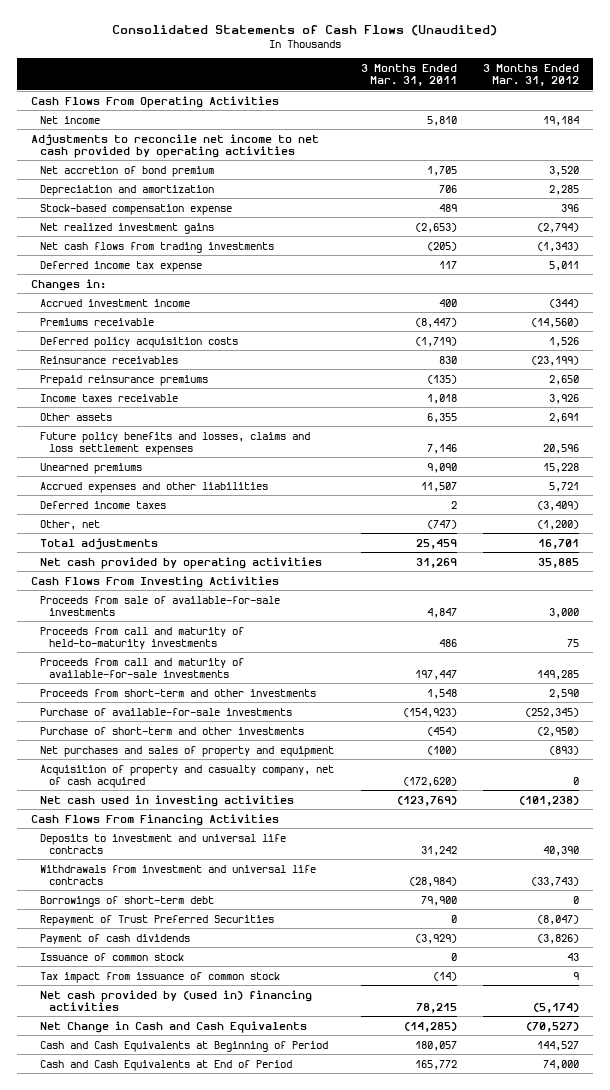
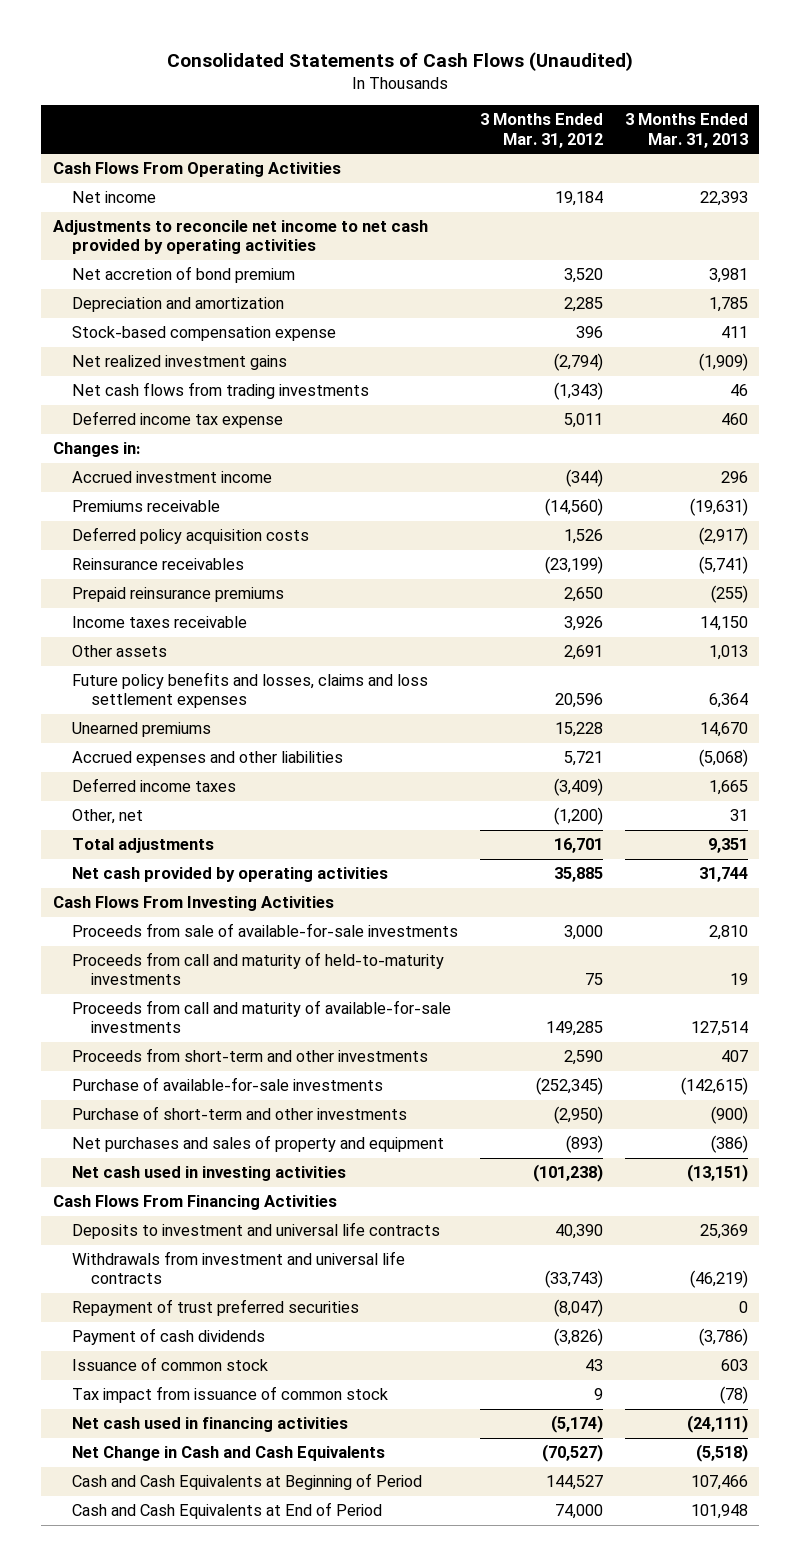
- | 3 Months Ended Mar. 31, 2011 | 3 Months Ended Mar. 31, 2012
+ | 3 Months Ended Mar. 31, 2012 | 3 Months Ended Mar. 31, 2013
- Acquisition of property and casualty company, net of cash acquired | (172,620) | 0
- Borrowings of short-term debt | 79,900 | 0
- Repayment of Trust Preferred Securities | 0 | (8,047)
+ Repayment of trust preferred securities | (8,047) | 0
- Net cash provided by (used in) financing activities | 78,215 | (5,174)
+ Net cash used in financing activities | (5,174) | (24,111)

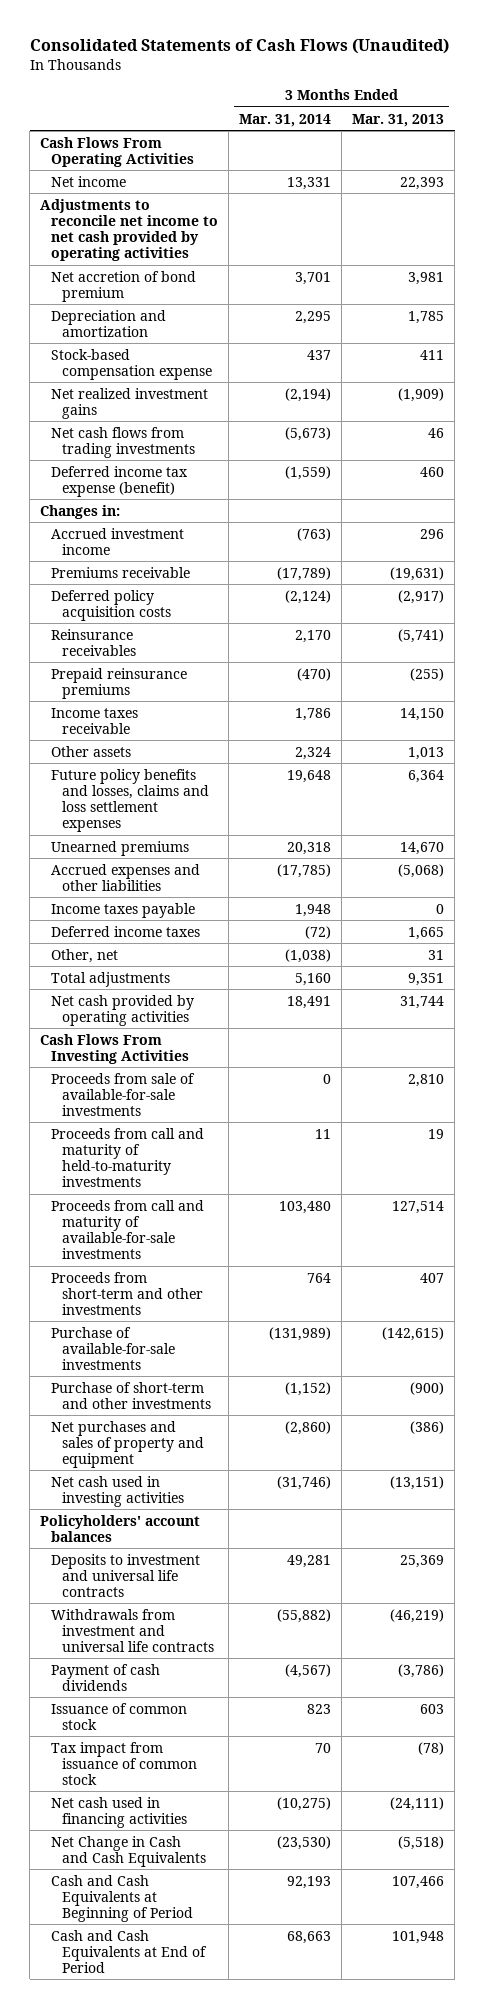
- | 3 Months Ended Mar. 31, 2012 | 3 Months Ended Mar. 31, 2013
+ | 3 Months Ended Mar. 31, 2014 | 3 Months Ended Mar. 31, 2013
- Deferred income tax expense | 5,011 | 460
+ Deferred income tax expense (benefit) | (1,559) | 460
+ Income taxes payable | 1,948 | 0
- Cash Flows From Financing Activities
+ Policyholders' account balances
- Repayment of trust preferred securities | (8,047) | 0

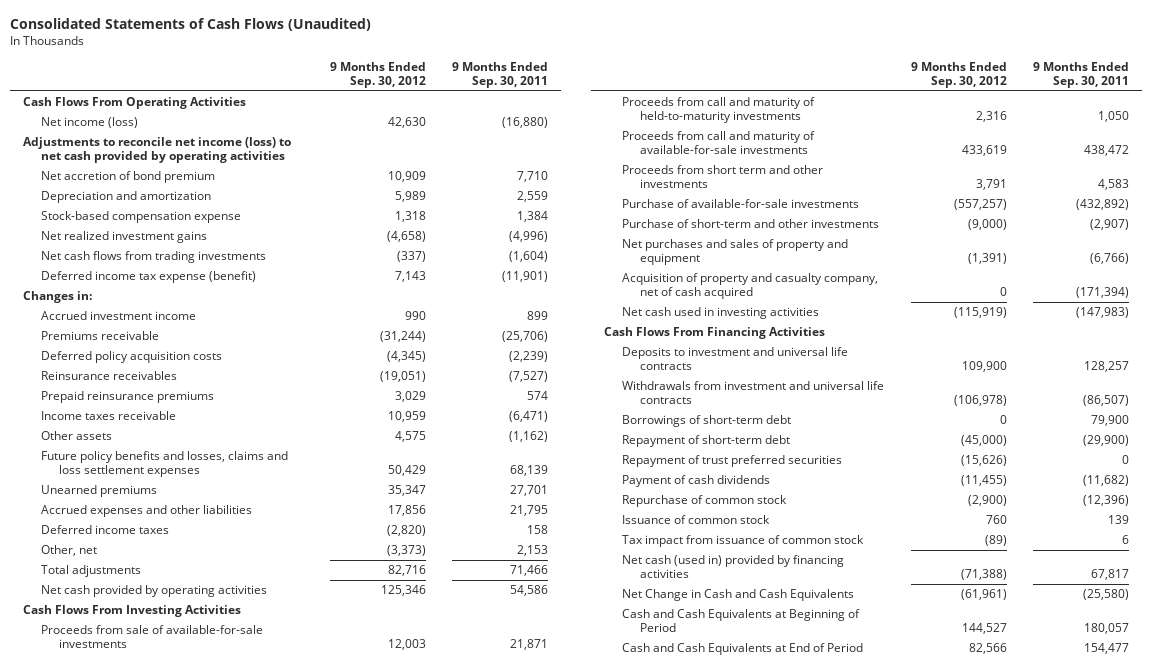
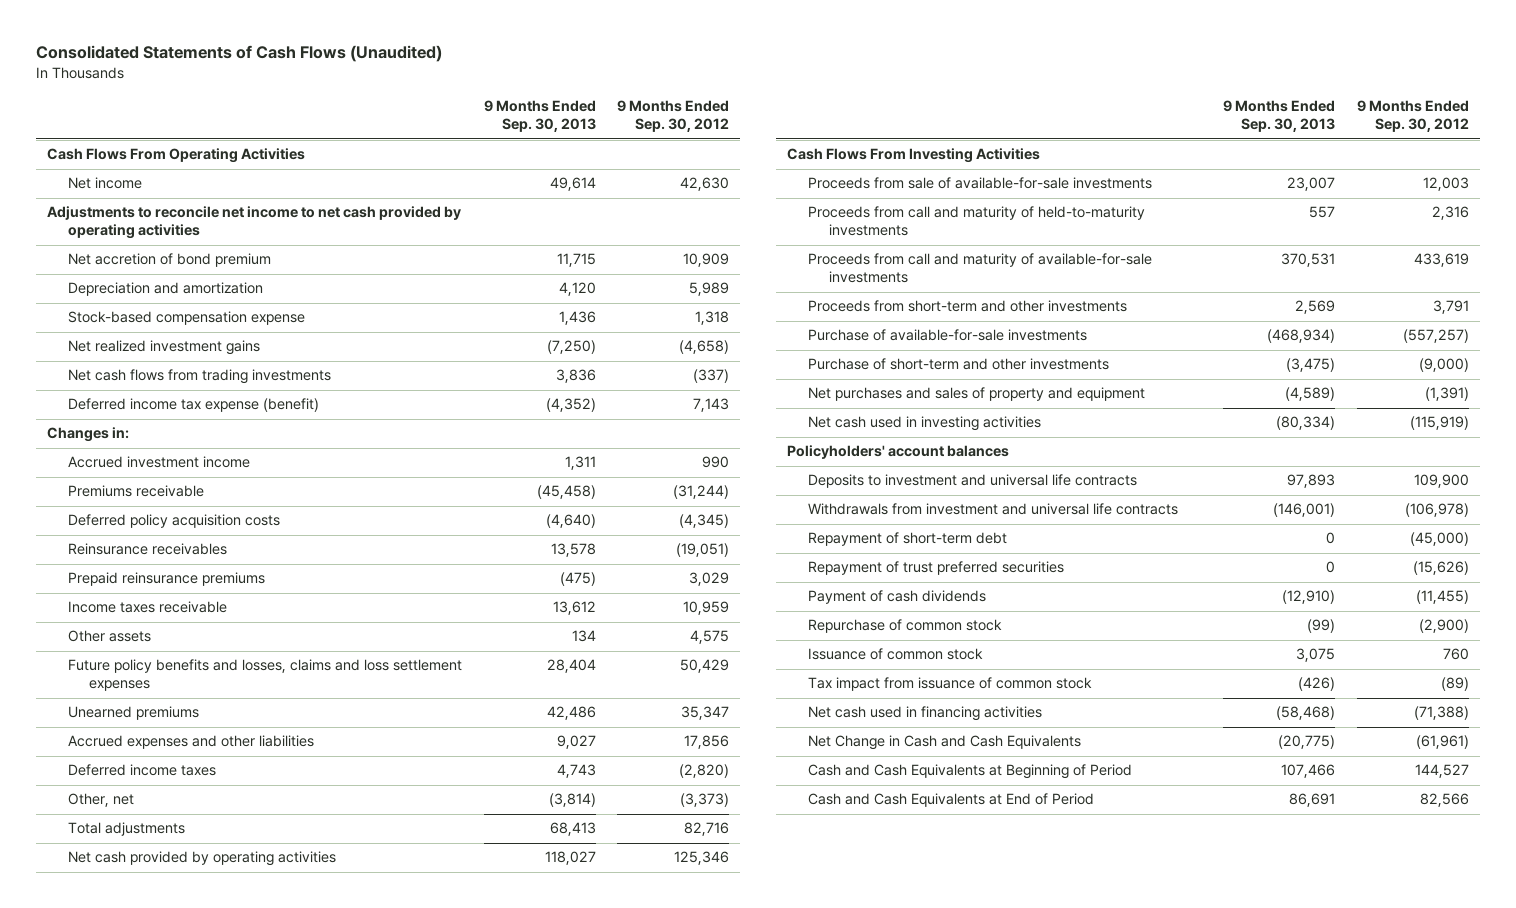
- | 9 Months Ended Sep. 30, 2012 | 9 Months Ended Sep. 30, 2011
+ | 9 Months Ended Sep. 30, 2013 | 9 Months Ended Sep. 30, 2012
- Net income (loss) | 42,630 | (16,880)
- Adjustments to reconcile net income (loss) to net cash provided by operating activities
+ Net income | 49,614 | 42,630
+ Adjustments to reconcile net income to net cash provided by operating activities
- Proceeds from short term and other investments | 3,791 | 4,583
+ Proceeds from short-term and other investments | 2,569 | 3,791
- Acquisition of property and casualty company, net of cash acquired | 0 | (171,394)
- Cash Flows From Financing Activities
+ Policyholders' account balances
- Borrowings of short-term debt | 0 | 79,900
- Net cash (used in) provided by financing activities | (71,388) | 67,817
+ Net cash used in financing activities | (58,468) | (71,388)

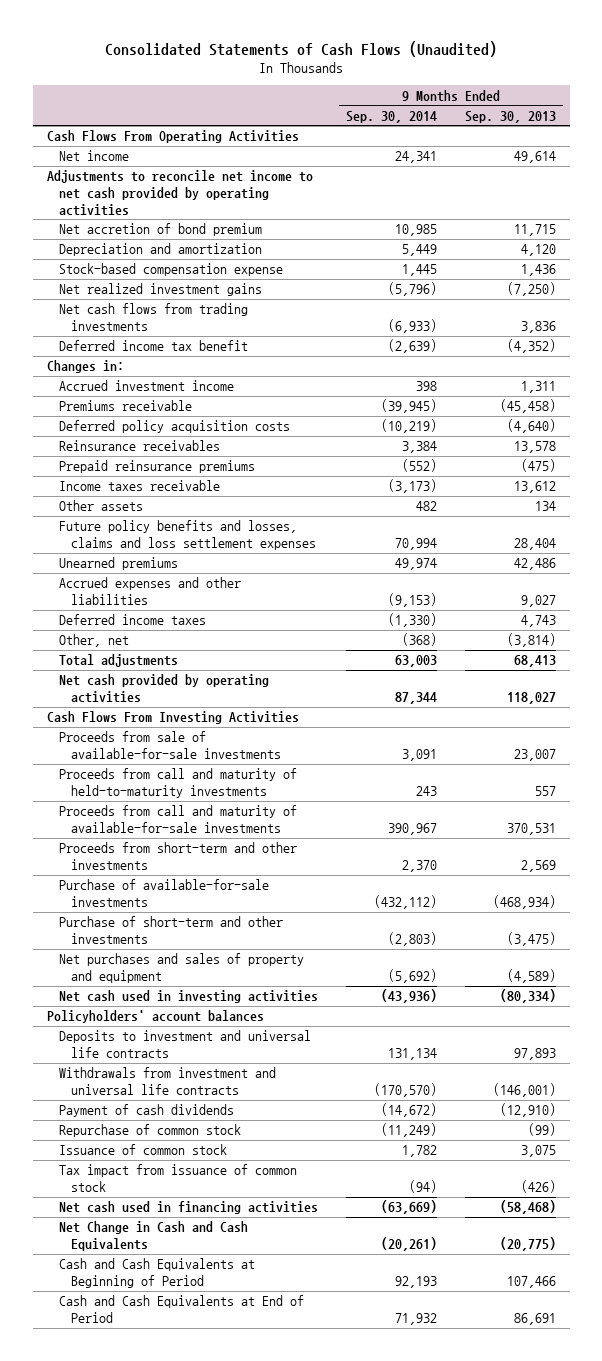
- | 9 Months Ended Sep. 30, 2013 | 9 Months Ended Sep. 30, 2012
+ | 9 Months Ended Sep. 30, 2014 | 9 Months Ended Sep. 30, 2013
- Deferred income tax expense (benefit) | (4,352) | 7,143
+ Deferred income tax benefit | (2,639) | (4,352)
- Repayment of short-term debt | 0 | (45,000)
- Repayment of trust preferred securities | 0 | (15,626)

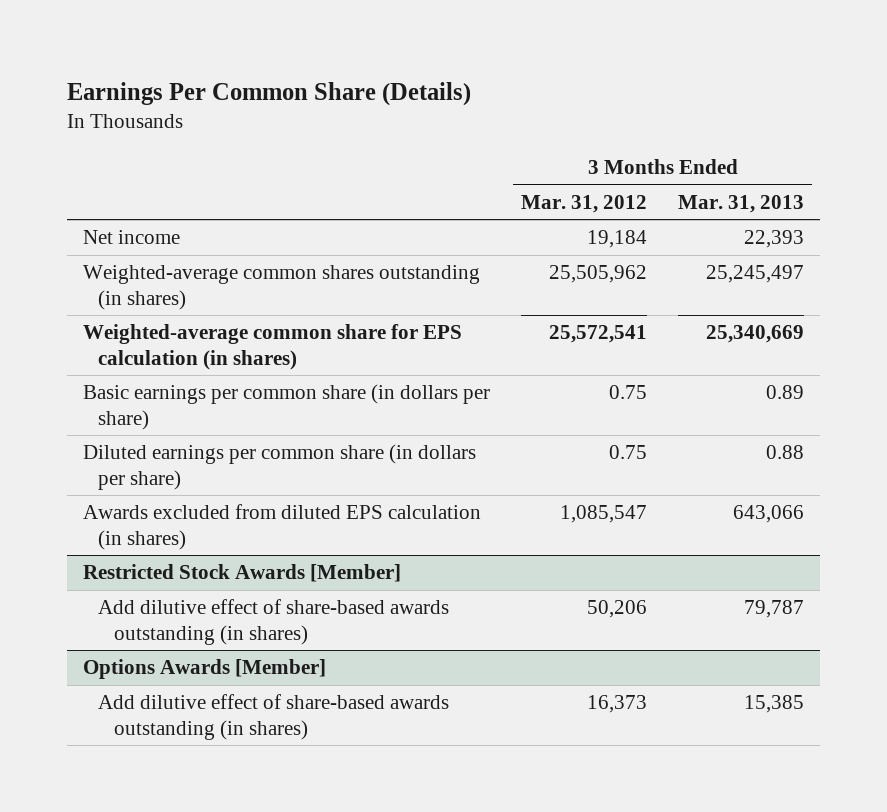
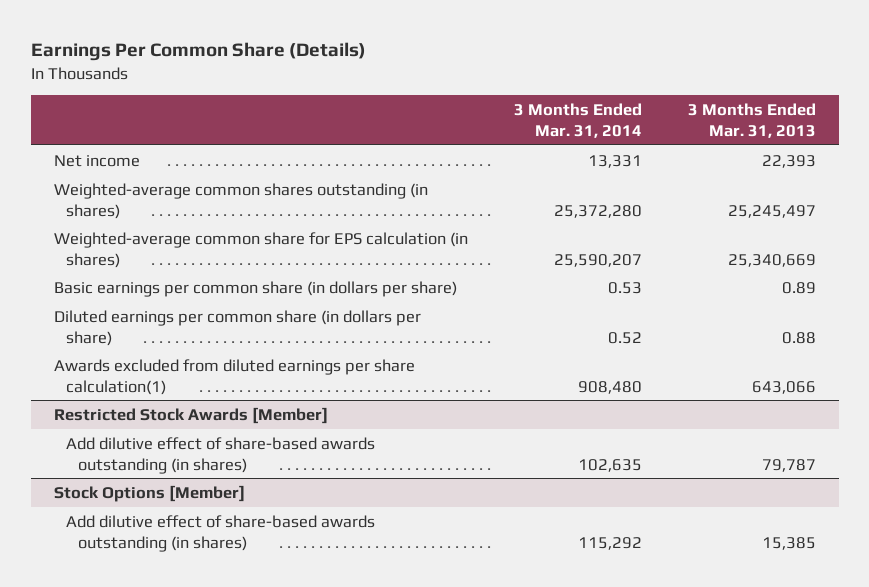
- | 3 Months Ended Mar. 31, 2012 | 3 Months Ended Mar. 31, 2013
+ | 3 Months Ended Mar. 31, 2014 | 3 Months Ended Mar. 31, 2013
- Awards excluded from diluted EPS calculation (in shares) | 1,085,547 | 643,066
+ Awards excluded from diluted earnings per share calculation(1) | 908,480 | 643,066
- Options Awards [Member]
+ Stock Options [Member]

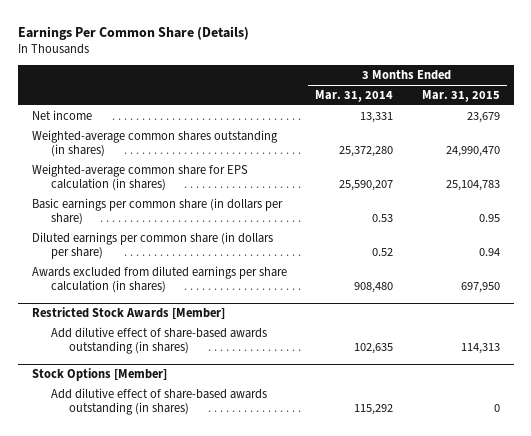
- | 3 Months Ended Mar. 31, 2014 | 3 Months Ended Mar. 31, 2013
+ | 3 Months Ended Mar. 31, 2014 | 3 Months Ended Mar. 31, 2015
- Awards excluded from diluted earnings per share calculation(1) | 908,480 | 643,066
+ Awards excluded from diluted earnings per share calculation (in shares) | 908,480 | 697,950

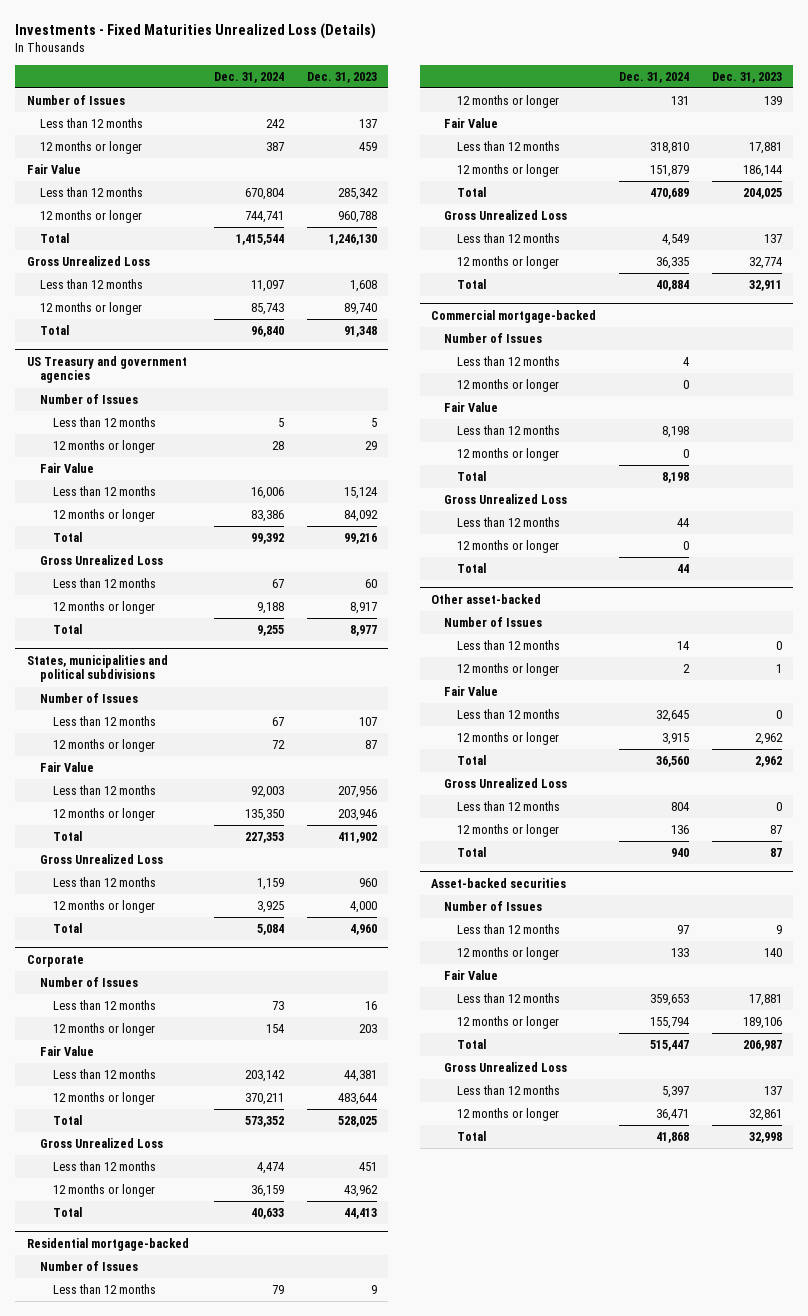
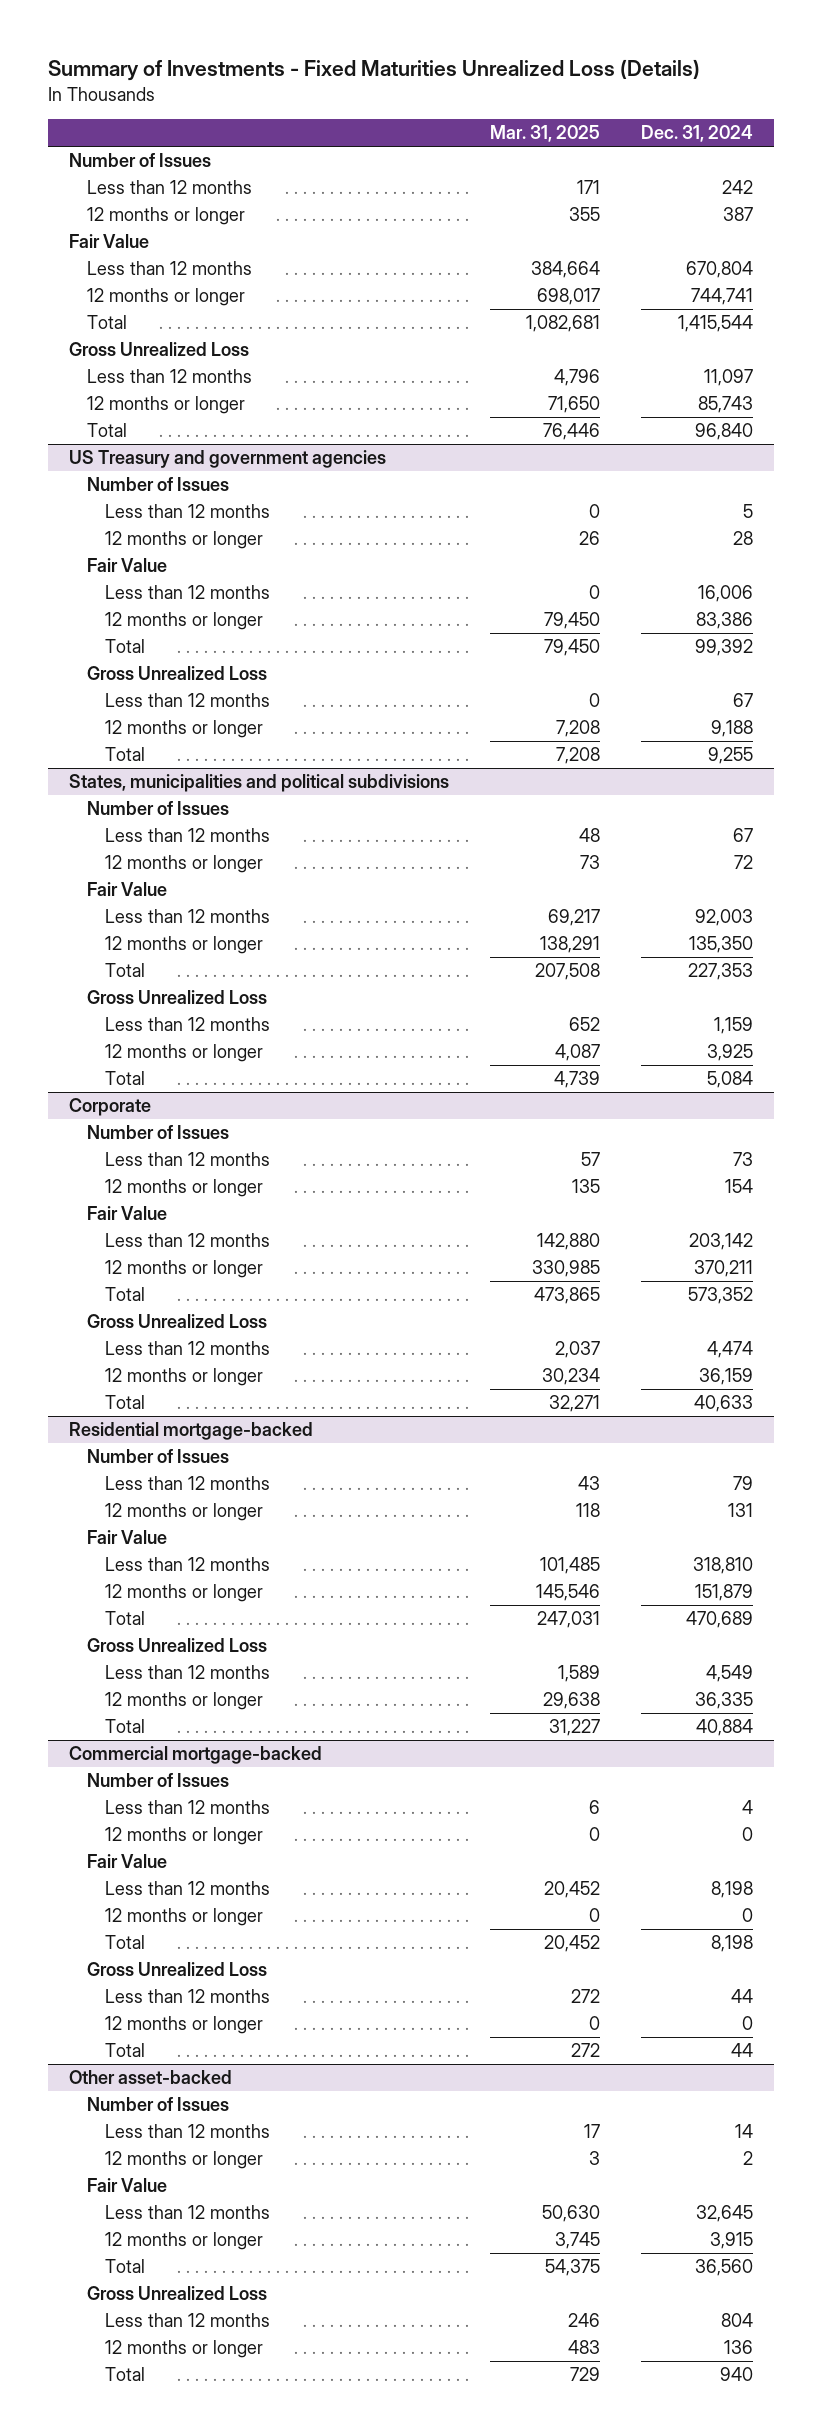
- Investments - Fixed Maturities Unrealized Loss (Details)
+ Summary of Investments - Fixed Maturities Unrealized Loss (Details)
- | Dec. 31, 2024 | Dec. 31, 2023
+ | Mar. 31, 2025 | Dec. 31, 2024
- Asset-backed securities
- Number of Issues
- Less than 12 months | 97 | 9
- 12 months or longer | 133 | 140
- Fair Value
- Less than 12 months | 359,653 | 17,881
- 12 months or longer | 155,794 | 189,106
- Total | 515,447 | 206,987
- Gross Unrealized Loss
- Less than 12 months | 5,397 | 137
- 12 months or longer | 36,471 | 32,861
- Total | 41,868 | 32,998

